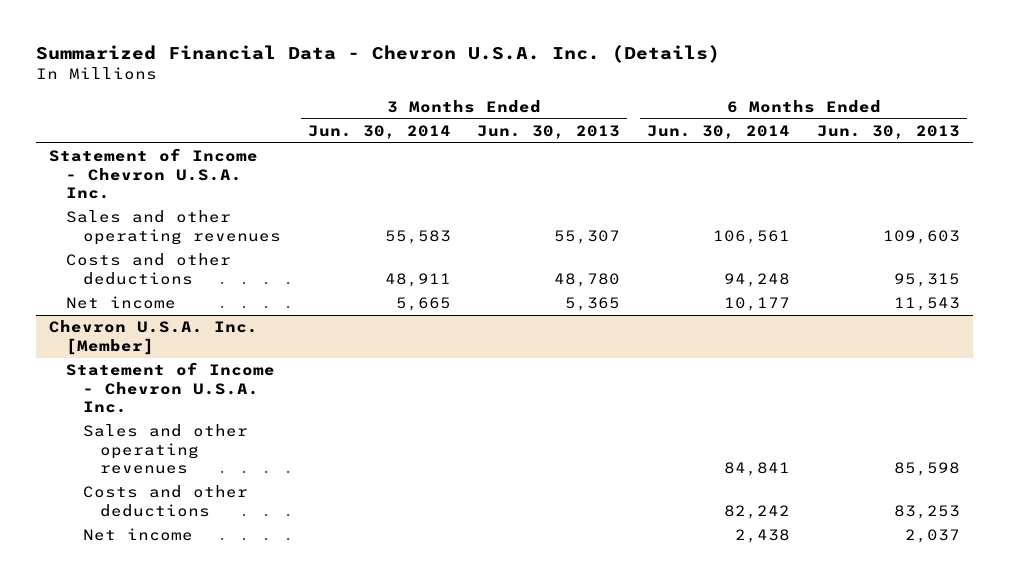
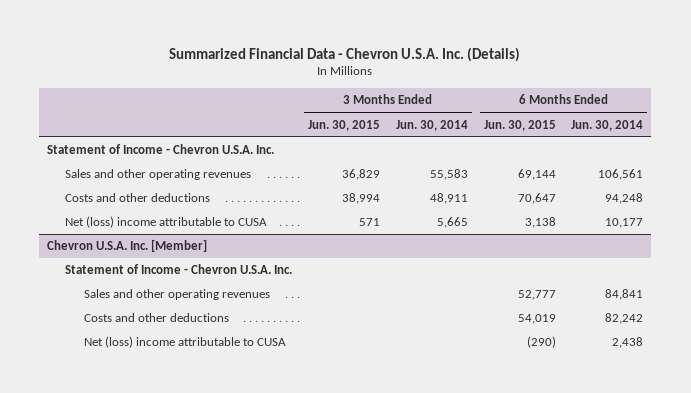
- | 3 Months Ended Jun. 30, 2014 | 3 Months Ended Jun. 30, 2013 | 6 Months Ended Jun. 30, 2014 | 6 Months Ended Jun. 30, 2013
+ | 3 Months Ended Jun. 30, 2015 | 3 Months Ended Jun. 30, 2014 | 6 Months Ended Jun. 30, 2015 | 6 Months Ended Jun. 30, 2014
- Net income | 5,665 | 5,365 | 10,177 | 11,543
+ Net (loss) income attributable to CUSA | 571 | 5,665 | 3,138 | 10,177
@ Chevron U.S.A. Inc. [Member]
- Net income | | | 2,438 | 2,037
+ Net (loss) income attributable to CUSA | | | (290) | 2,438

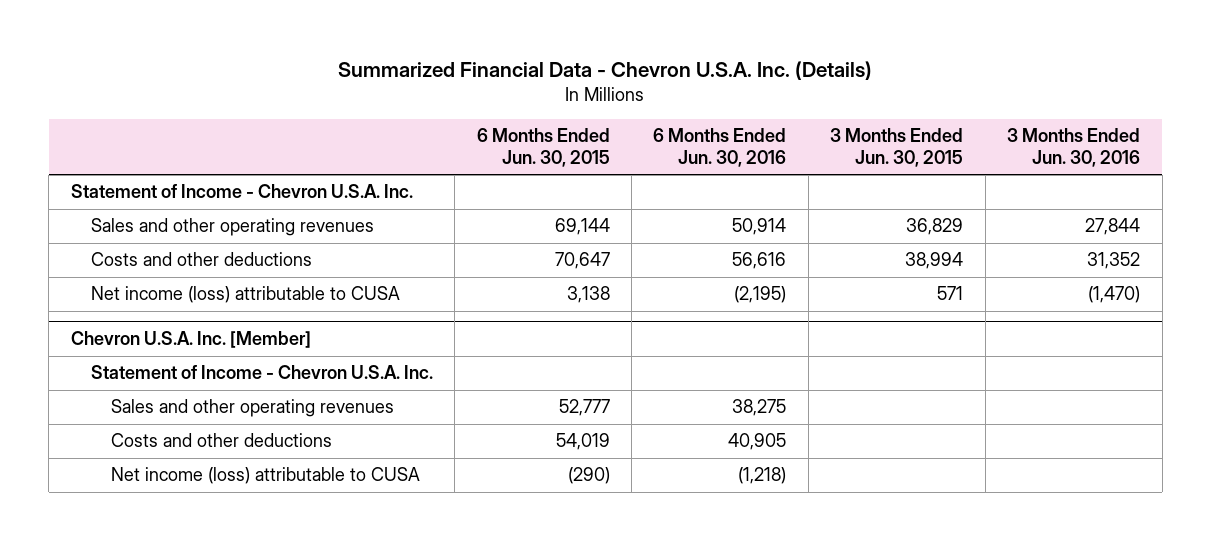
- | 3 Months Ended Jun. 30, 2015 | 3 Months Ended Jun. 30, 2014 | 6 Months Ended Jun. 30, 2015 | 6 Months Ended Jun. 30, 2014
+ | 6 Months Ended Jun. 30, 2015 | 6 Months Ended Jun. 30, 2016 | 3 Months Ended Jun. 30, 2015 | 3 Months Ended Jun. 30, 2016
- Net (loss) income attributable to CUSA | 571 | 5,665 | 3,138 | 10,177
+ Net income (loss) attributable to CUSA | 3,138 | (2,195) | 571 | (1,470)
@ Chevron U.S.A. Inc. [Member]
- Net (loss) income attributable to CUSA | | | (290) | 2,438
+ Net income (loss) attributable to CUSA | (290) | (1,218) | |

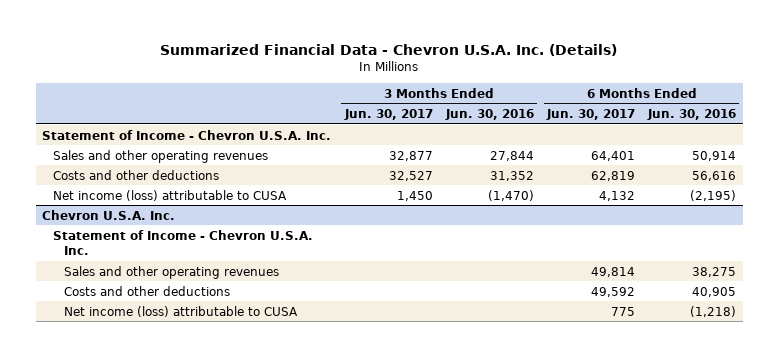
- | 6 Months Ended Jun. 30, 2015 | 6 Months Ended Jun. 30, 2016 | 3 Months Ended Jun. 30, 2015 | 3 Months Ended Jun. 30, 2016
+ | 3 Months Ended Jun. 30, 2017 | 3 Months Ended Jun. 30, 2016 | 6 Months Ended Jun. 30, 2017 | 6 Months Ended Jun. 30, 2016
- Chevron U.S.A. Inc. [Member]
+ Chevron U.S.A. Inc.

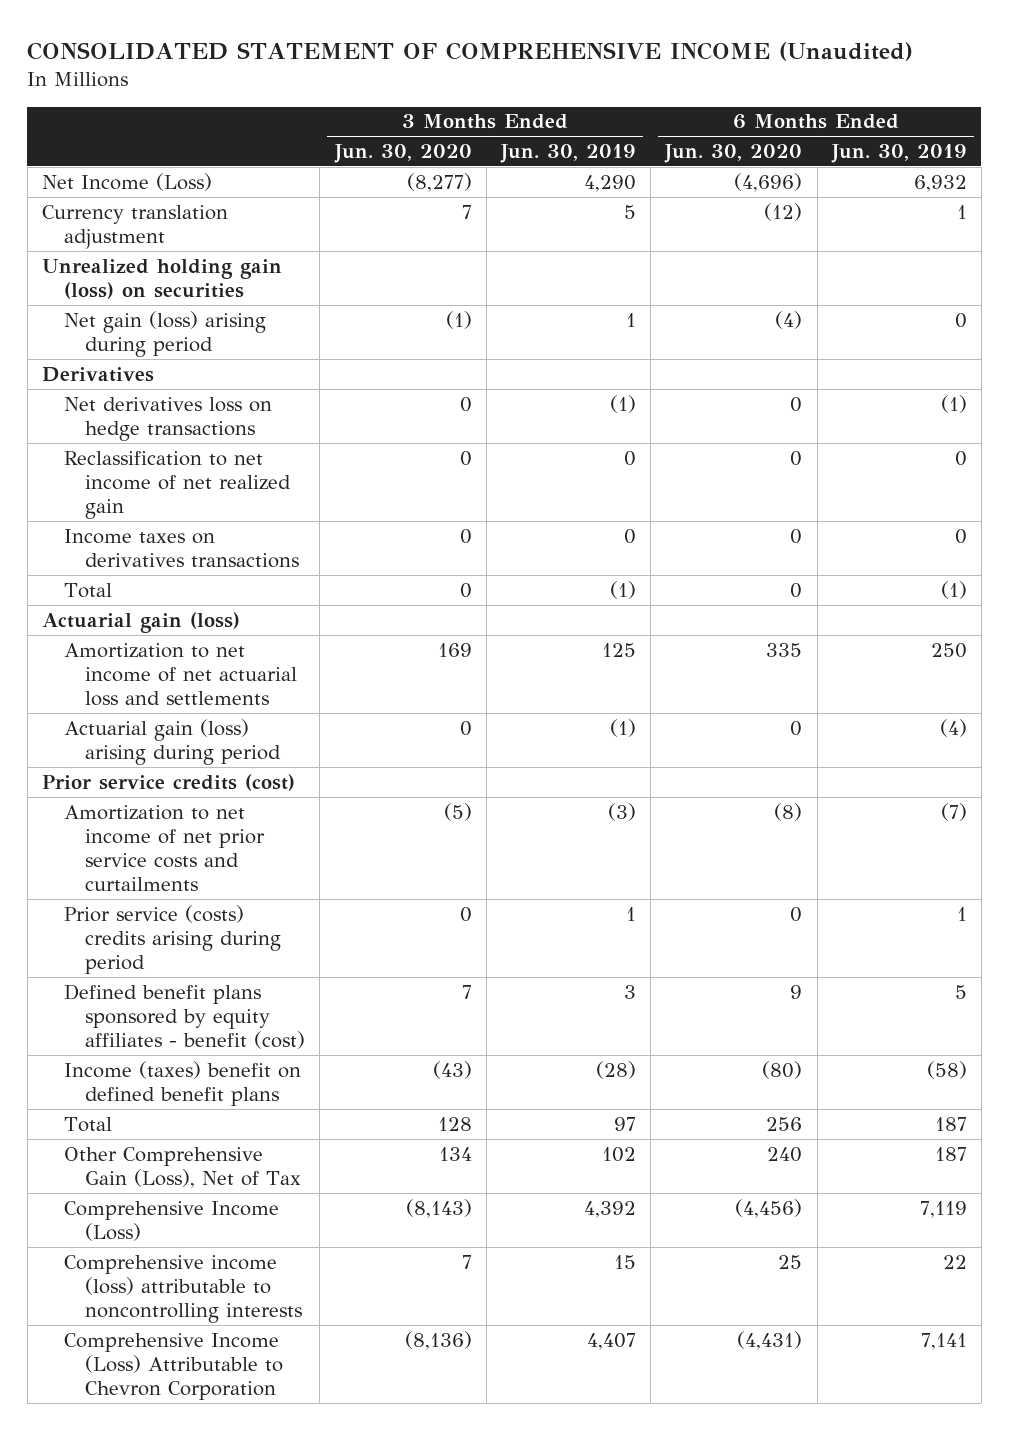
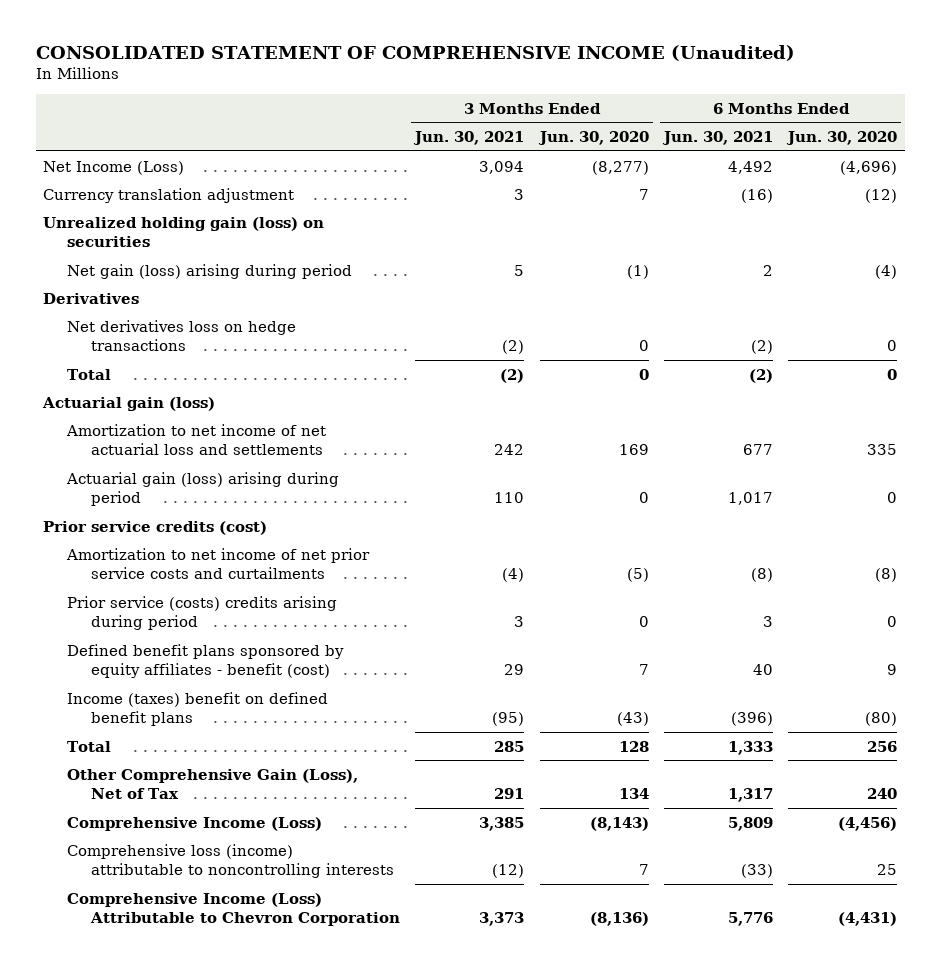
- | 3 Months Ended Jun. 30, 2020 | 3 Months Ended Jun. 30, 2019 | 6 Months Ended Jun. 30, 2020 | 6 Months Ended Jun. 30, 2019
+ | 3 Months Ended Jun. 30, 2021 | 3 Months Ended Jun. 30, 2020 | 6 Months Ended Jun. 30, 2021 | 6 Months Ended Jun. 30, 2020
- Reclassification to net income of net realized gain | 0 | 0 | 0 | 0
- Income taxes on derivatives transactions | 0 | 0 | 0 | 0
- Comprehensive income (loss) attributable to noncontrolling interests | 7 | 15 | 25 | 22
+ Comprehensive loss (income) attributable to noncontrolling interests | (12) | 7 | (33) | 25

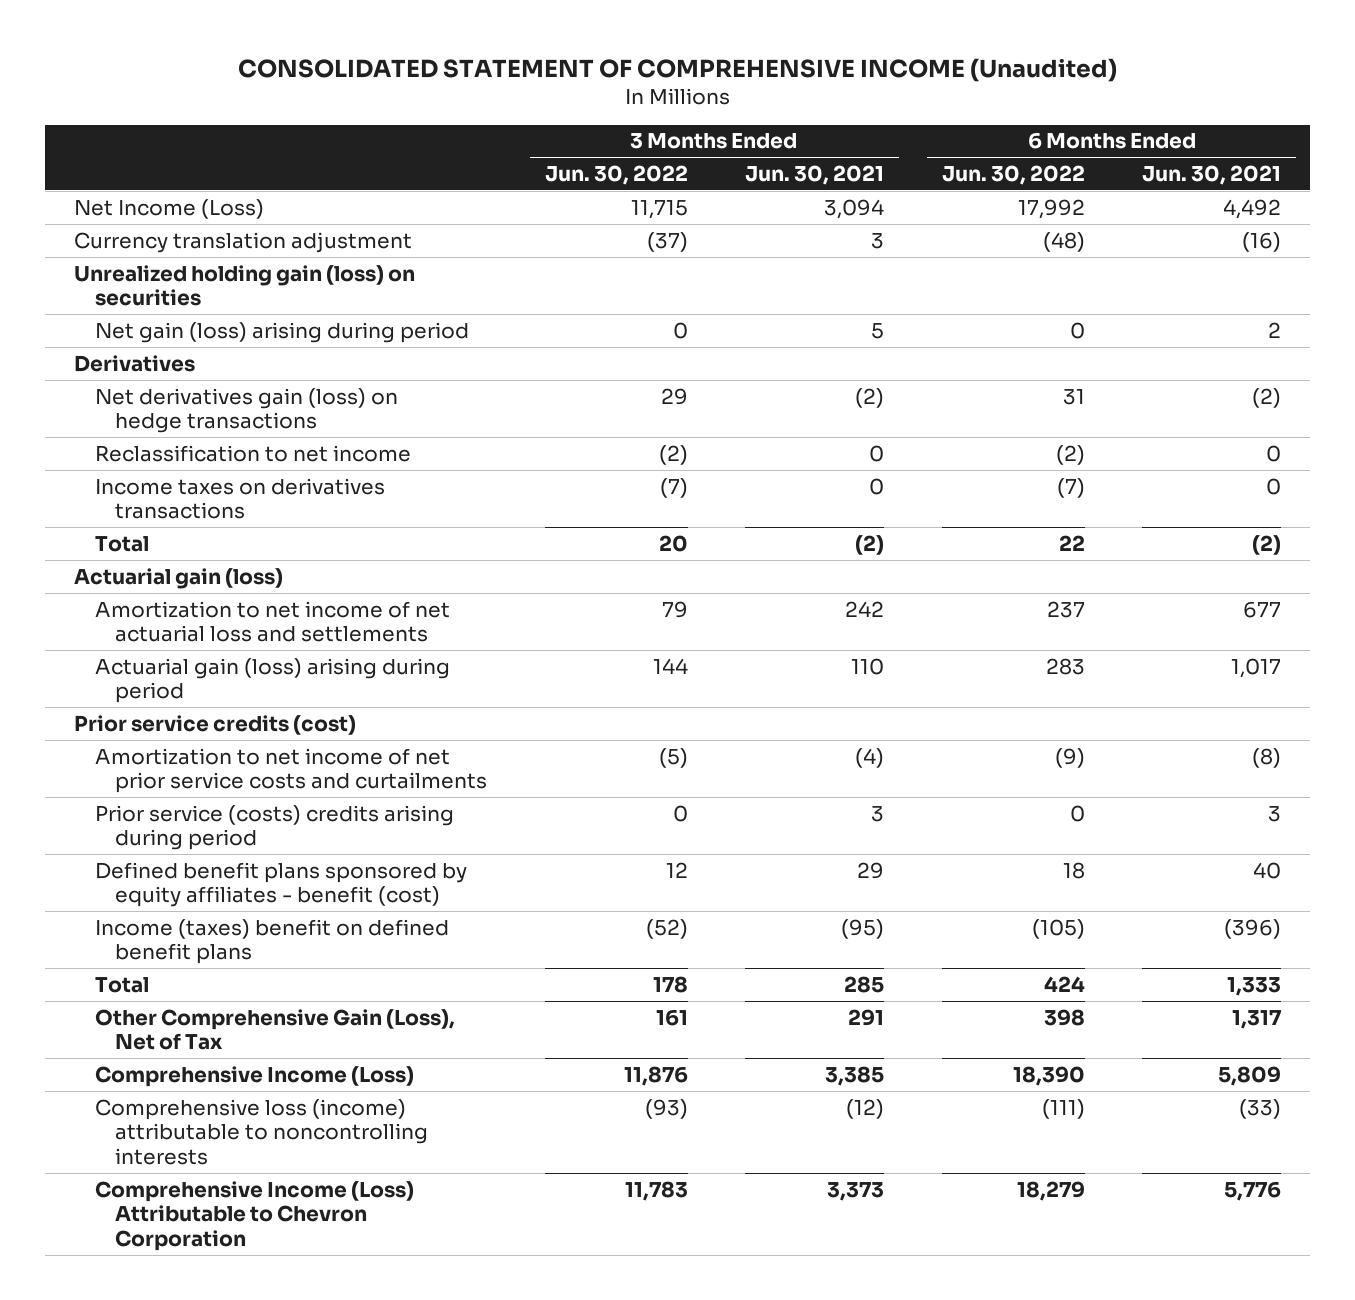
- | 3 Months Ended Jun. 30, 2021 | 3 Months Ended Jun. 30, 2020 | 6 Months Ended Jun. 30, 2021 | 6 Months Ended Jun. 30, 2020
+ | 3 Months Ended Jun. 30, 2022 | 3 Months Ended Jun. 30, 2021 | 6 Months Ended Jun. 30, 2022 | 6 Months Ended Jun. 30, 2021
- Net derivatives loss on hedge transactions | (2) | 0 | (2) | 0
+ Net derivatives gain (loss) on hedge transactions | 29 | (2) | 31 | (2)
+ Reclassification to net income | (2) | 0 | (2) | 0
+ Income taxes on derivatives transactions | (7) | 0 | (7) | 0

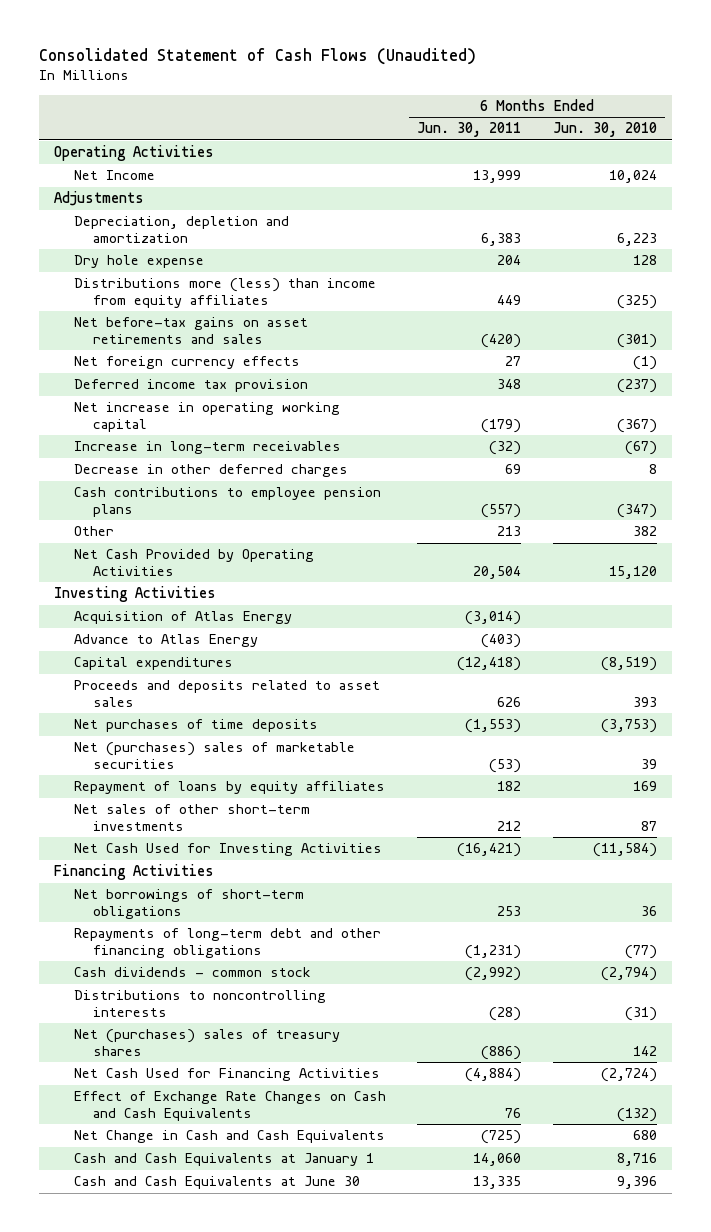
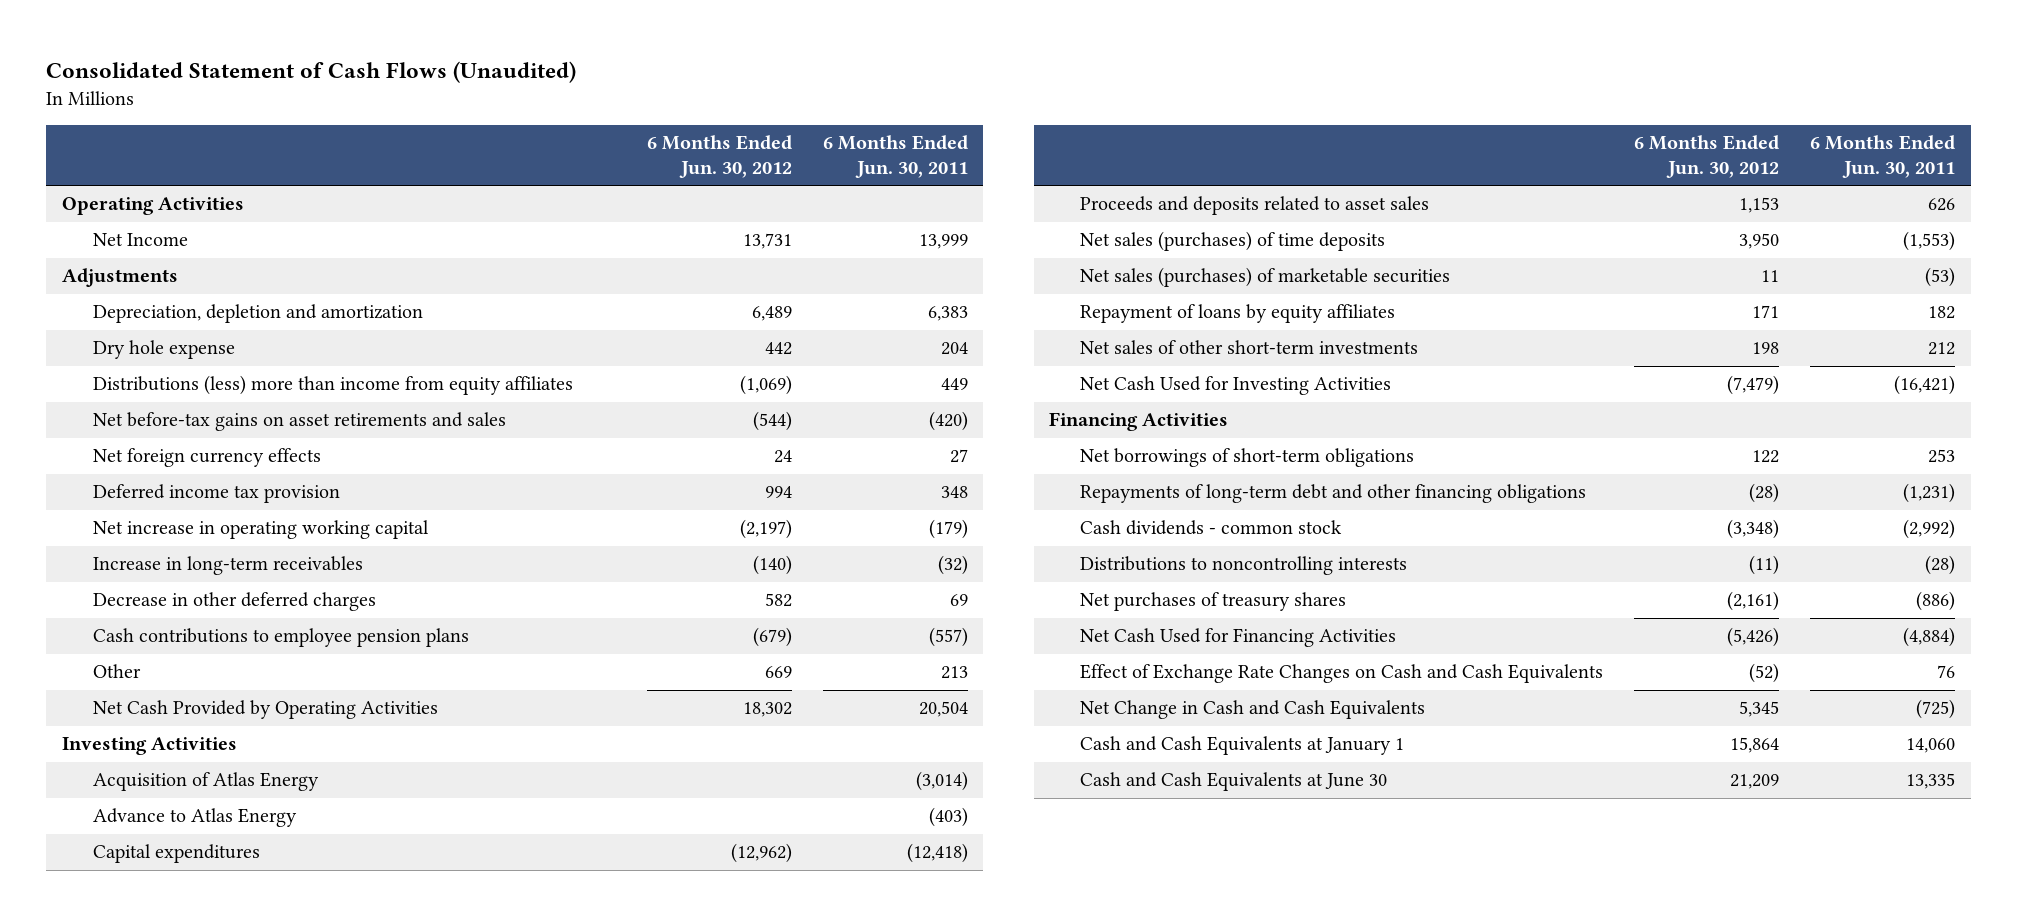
- | 6 Months Ended Jun. 30, 2011 | 6 Months Ended Jun. 30, 2010
+ | 6 Months Ended Jun. 30, 2012 | 6 Months Ended Jun. 30, 2011
- Distributions more (less) than income from equity affiliates | 449 | (325)
+ Distributions (less) more than income from equity affiliates | (1,069) | 449
- Net purchases of time deposits | (1,553) | (3,753)
- Net (purchases) sales of marketable securities | (53) | 39
+ Net sales (purchases) of time deposits | 3,950 | (1,553)
+ Net sales (purchases) of marketable securities | 11 | (53)
- Net (purchases) sales of treasury shares | (886) | 142
+ Net purchases of treasury shares | (2,161) | (886)

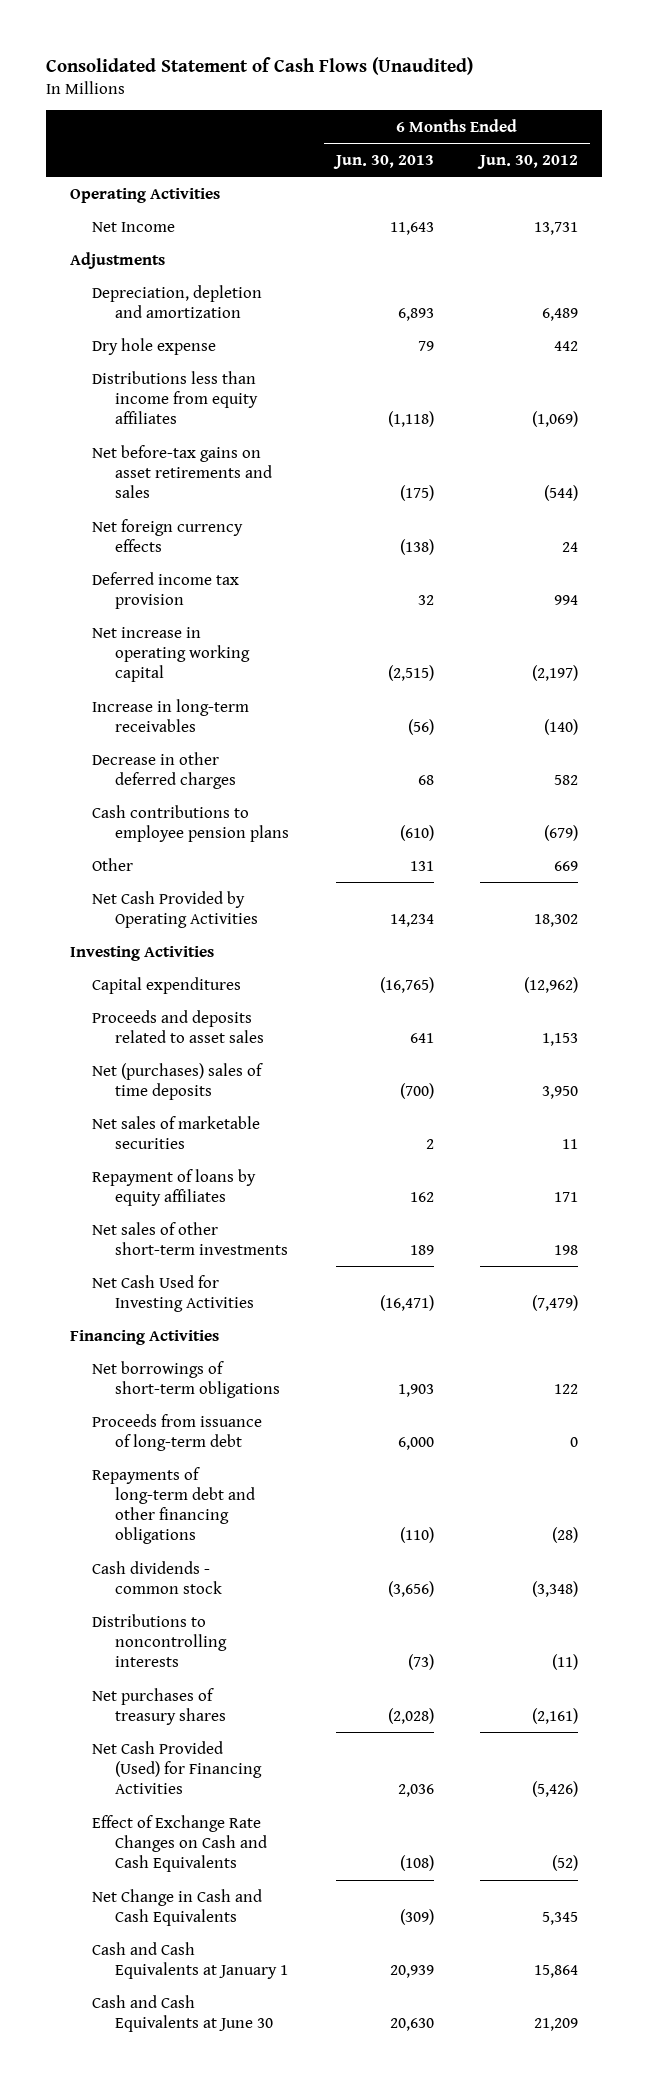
- | 6 Months Ended Jun. 30, 2012 | 6 Months Ended Jun. 30, 2011
+ | 6 Months Ended Jun. 30, 2013 | 6 Months Ended Jun. 30, 2012
- Distributions (less) more than income from equity affiliates | (1,069) | 449
+ Distributions less than income from equity affiliates | (1,118) | (1,069)
- Acquisition of Atlas Energy | | (3,014)
- Advance to Atlas Energy | | (403)
- Net sales (purchases) of time deposits | 3,950 | (1,553)
- Net sales (purchases) of marketable securities | 11 | (53)
+ Net (purchases) sales of time deposits | (700) | 3,950
+ Net sales of marketable securities | 2 | 11
+ Proceeds from issuance of long-term debt | 6,000 | 0
- Net Cash Used for Financing Activities | (5,426) | (4,884)
+ Net Cash Provided (Used) for Financing Activities | 2,036 | (5,426)

